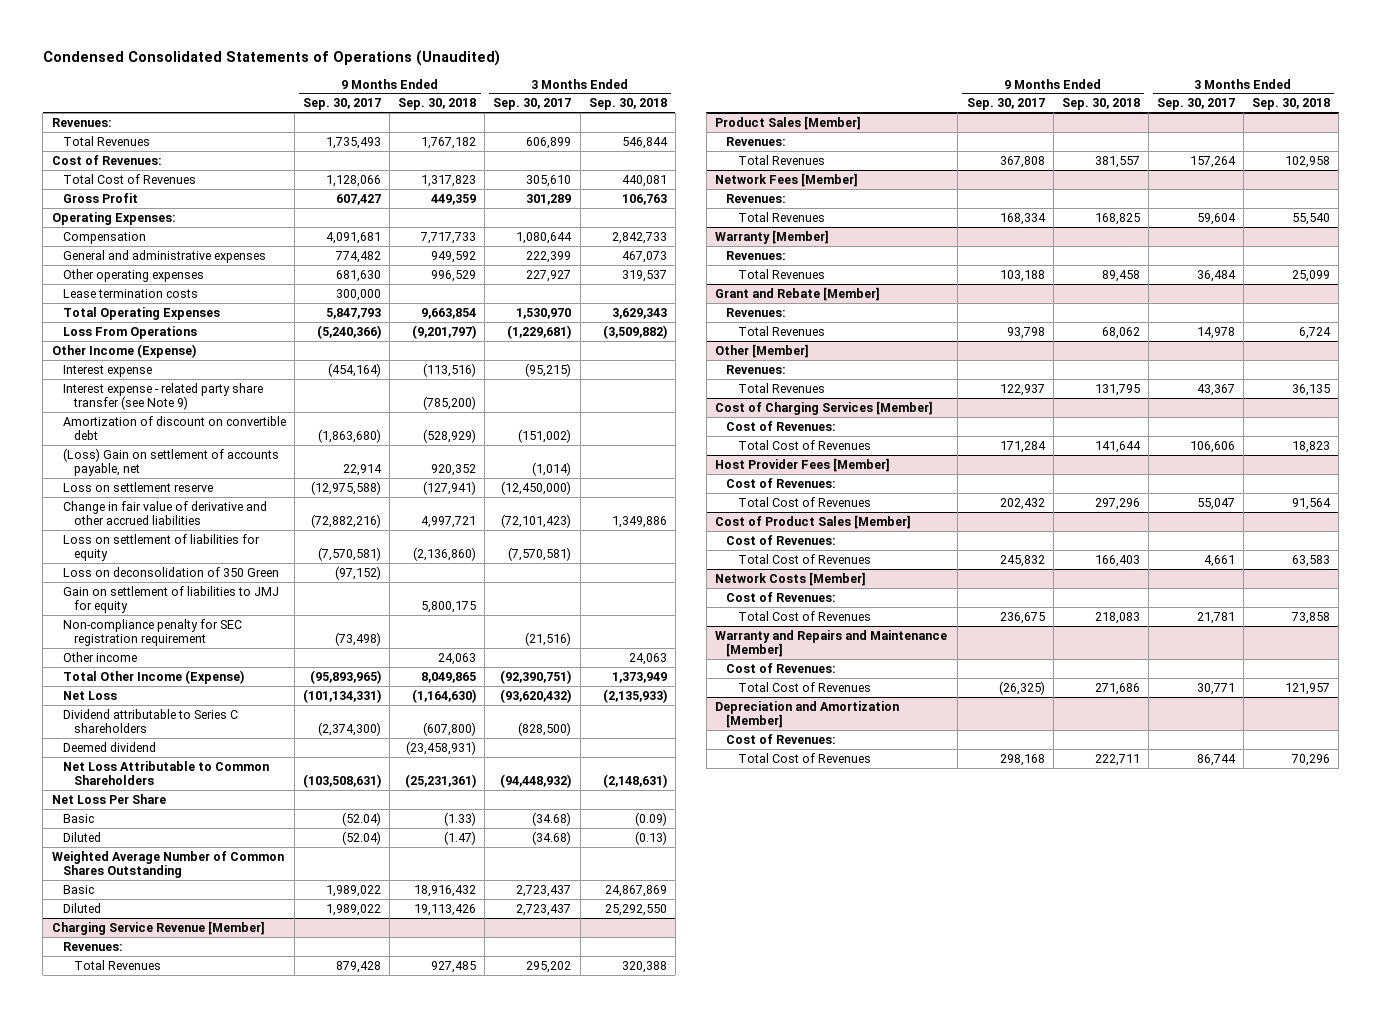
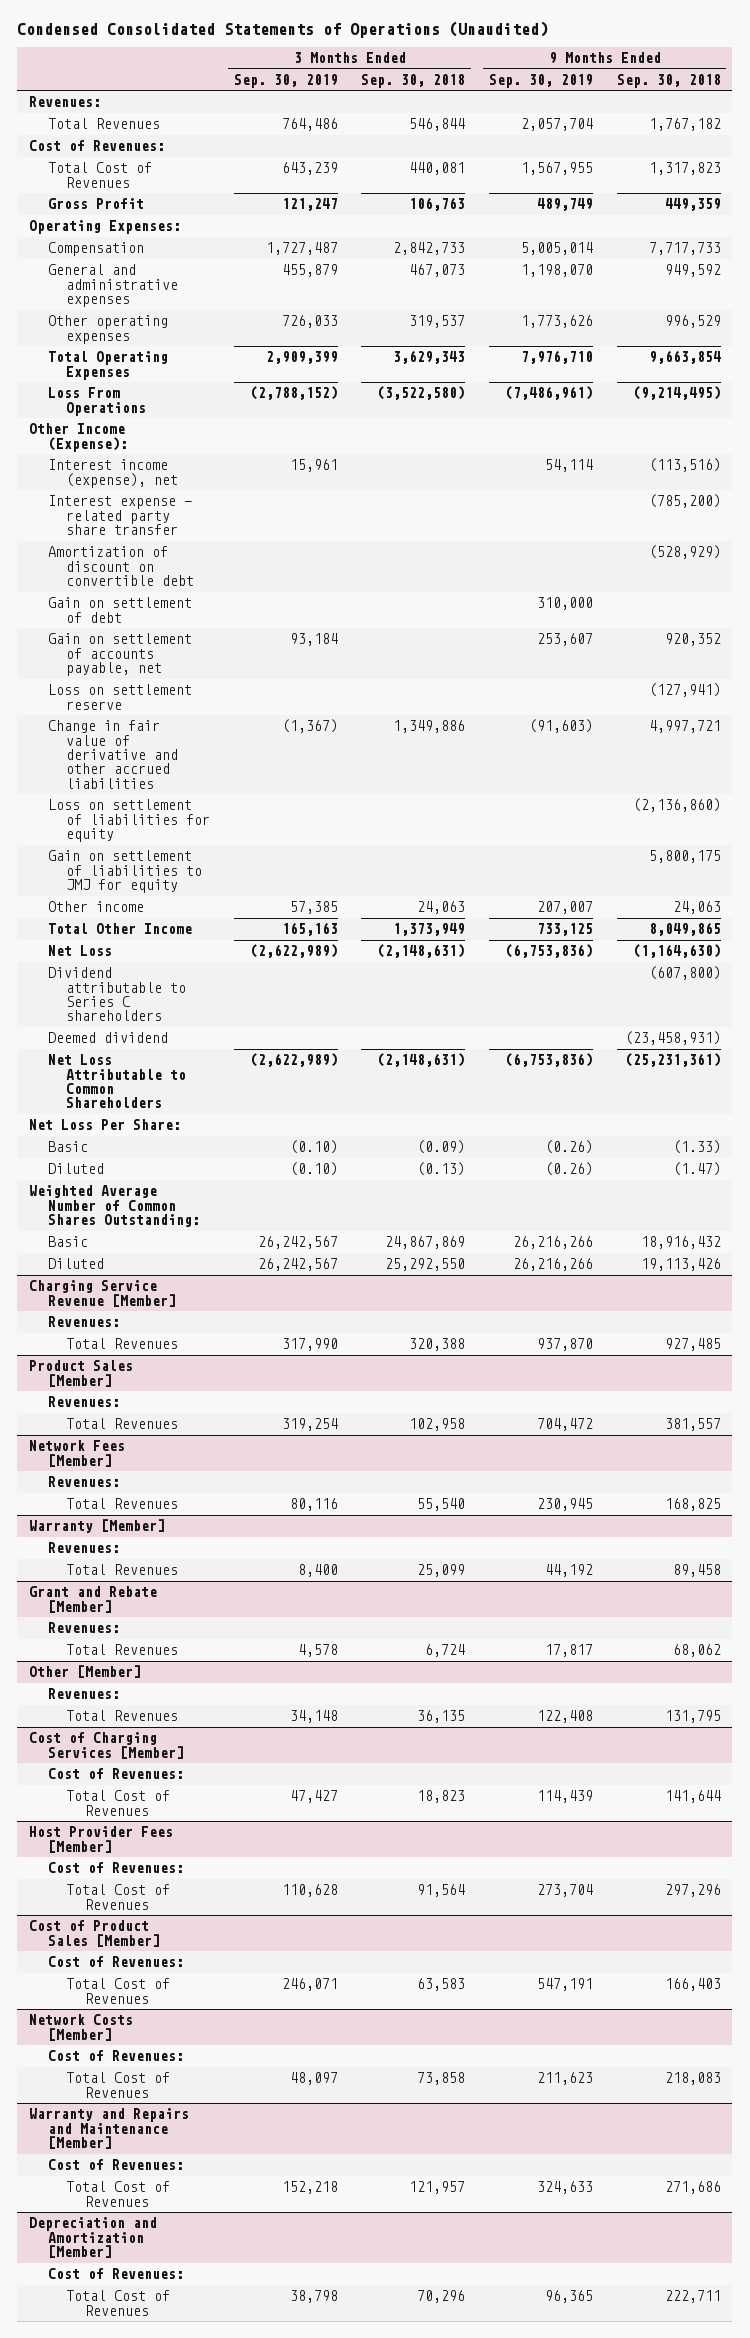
- | 9 Months Ended Sep. 30, 2017 | 9 Months Ended Sep. 30, 2018 | 3 Months Ended Sep. 30, 2017 | 3 Months Ended Sep. 30, 2018
+ | 3 Months Ended Sep. 30, 2019 | 3 Months Ended Sep. 30, 2018 | 9 Months Ended Sep. 30, 2019 | 9 Months Ended Sep. 30, 2018
- Lease termination costs | 300,000 | | |
- Loss From Operations | (5,240,366) | (9,201,797) | (1,229,681) | (3,509,882)
- Other Income (Expense)
- Interest expense | (454,164) | (113,516) | (95,215) |
- Interest expense - related party share transfer (see Note 9) | | (785,200) | |
+ Loss From Operations | (2,788,152) | (3,522,580) | (7,486,961) | (9,214,495)
+ Other Income (Expense):
+ Interest income (expense), net | 15,961 | | 54,114 | (113,516)
+ Interest expense - related party share transfer | | | | (785,200)
- (Loss) Gain on settlement of accounts payable, net | 22,914 | 920,352 | (1,014) |
+ Gain on settlement of debt | | | 310,000 |
+ Gain on settlement of accounts payable, net | 93,184 | | 253,607 | 920,352
- Loss on deconsolidation of 350 Green | (97,152) | | |
- Non-compliance penalty for SEC registration requirement | (73,498) | | (21,516) |
- Total Other Income (Expense) | (95,893,965) | 8,049,865 | (92,390,751) | 1,373,949
- Net Loss | (101,134,331) | (1,164,630) | (93,620,432) | (2,135,933)
+ Total Other Income | 165,163 | 1,373,949 | 733,125 | 8,049,865
+ Net Loss | (2,622,989) | (2,148,631) | (6,753,836) | (1,164,630)
- Net Loss Per Share
+ Net Loss Per Share:
- Weighted Average Number of Common Shares Outstanding
+ Weighted Average Number of Common Shares Outstanding:

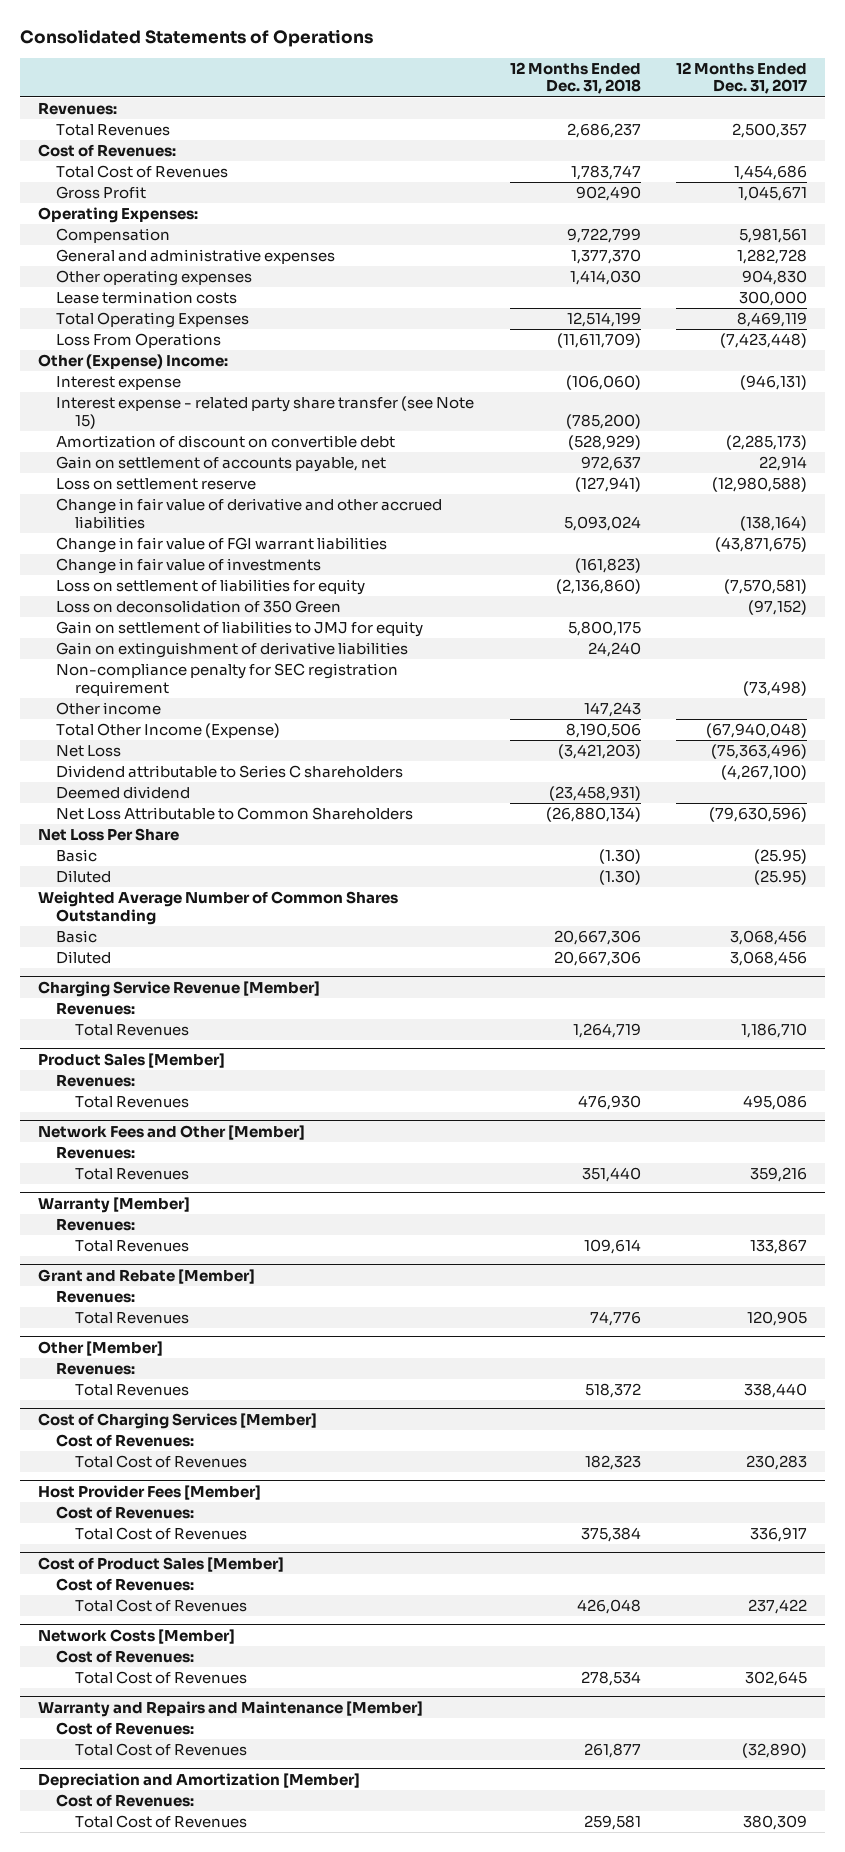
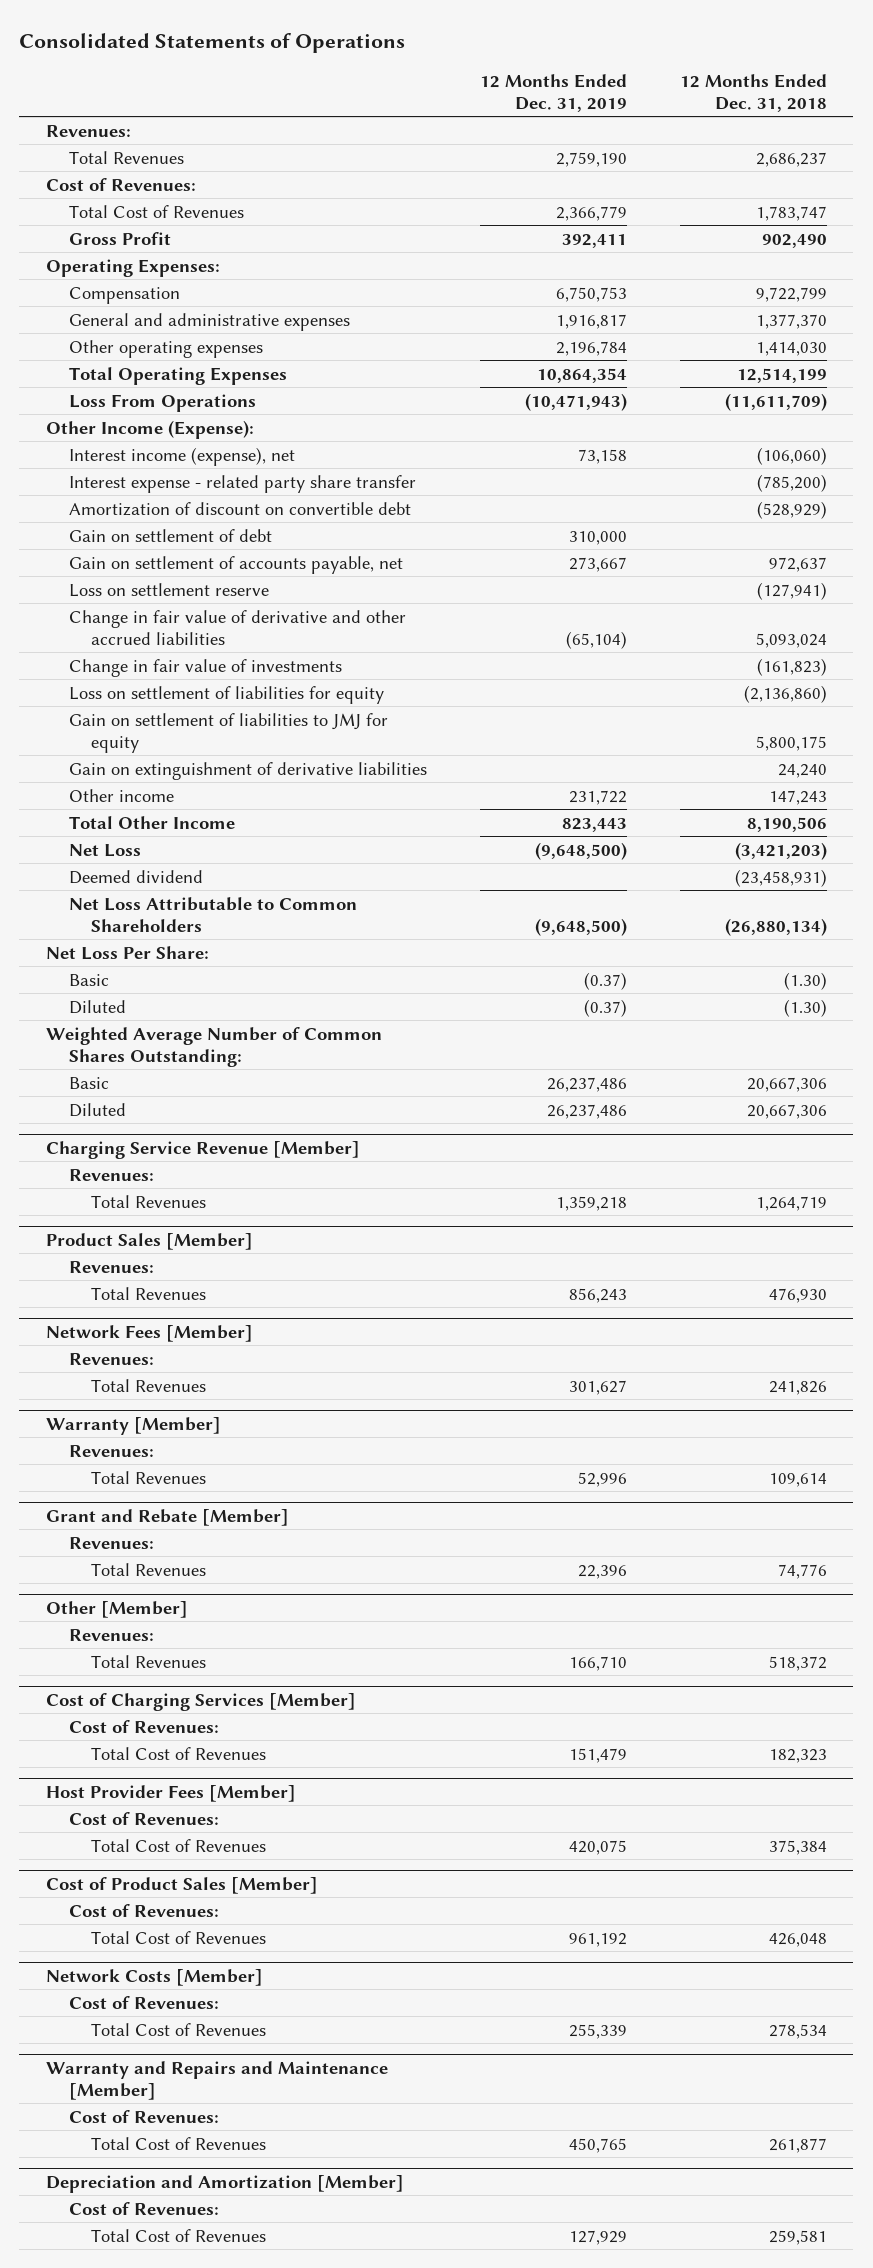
- | 12 Months Ended Dec. 31, 2018 | 12 Months Ended Dec. 31, 2017
+ | 12 Months Ended Dec. 31, 2019 | 12 Months Ended Dec. 31, 2018
- Lease termination costs | | 300,000
- Other (Expense) Income:
- Interest expense | (106,060) | (946,131)
- Interest expense - related party share transfer (see Note 15) | (785,200) |
+ Other Income (Expense):
+ Interest income (expense), net | 73,158 | (106,060)
+ Interest expense - related party share transfer | | (785,200)
+ Gain on settlement of debt | 310,000 |
- Change in fair value of FGI warrant liabilities | | (43,871,675)
- Loss on deconsolidation of 350 Green | | (97,152)
- Non-compliance penalty for SEC registration requirement | | (73,498)
- Total Other Income (Expense) | 8,190,506 | (67,940,048)
+ Total Other Income | 823,443 | 8,190,506
- Dividend attributable to Series C shareholders | | (4,267,100)
- Net Loss Per Share
+ Net Loss Per Share:
- Weighted Average Number of Common Shares Outstanding
+ Weighted Average Number of Common Shares Outstanding:
- Network Fees and Other [Member]
+ Network Fees [Member]
- Total Revenues | 351,440 | 359,216
+ Total Revenues | 301,627 | 241,826

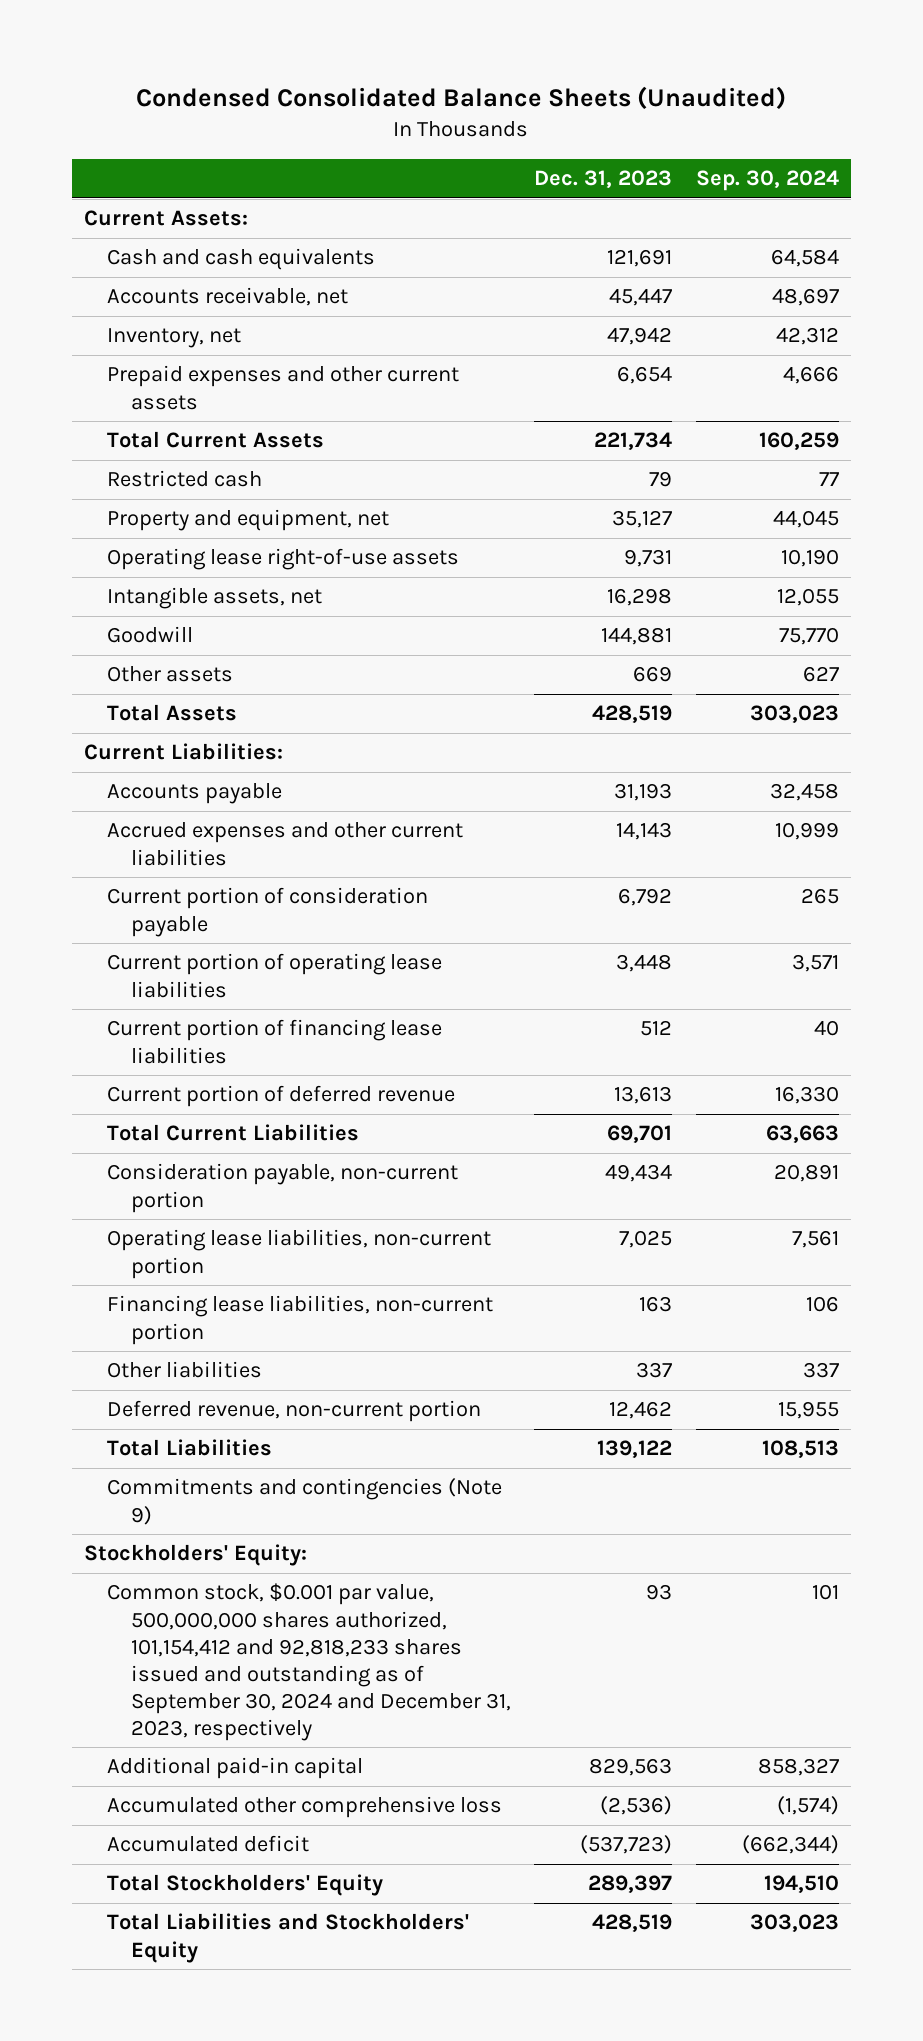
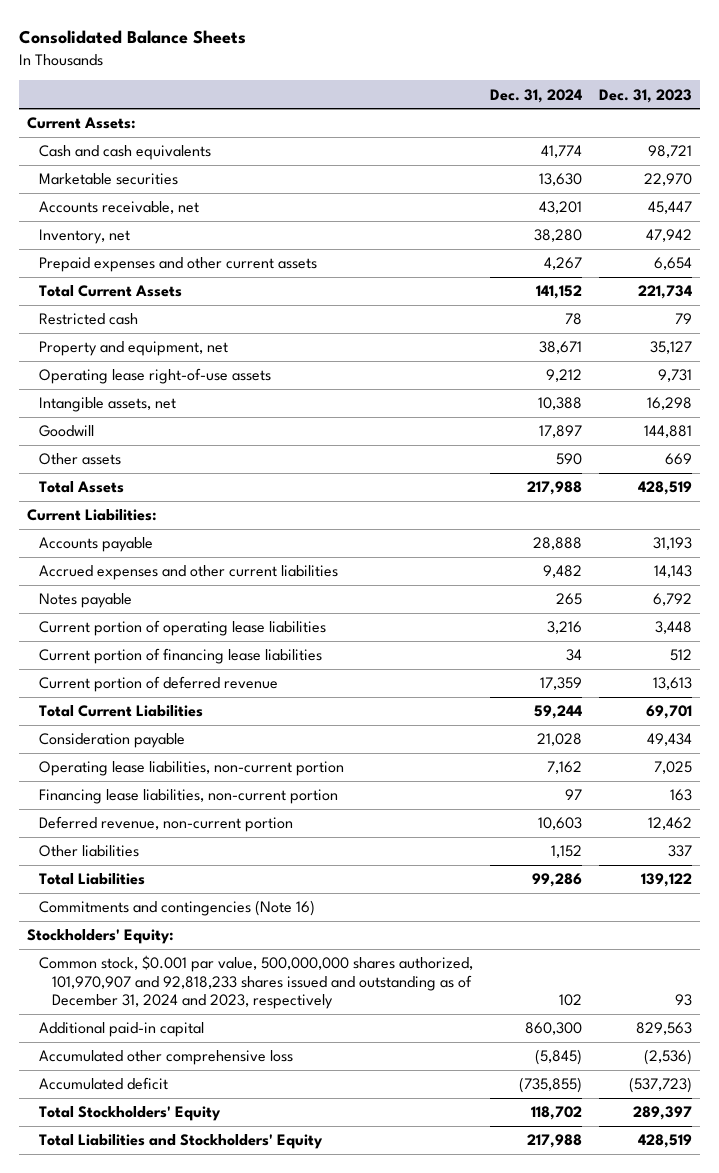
- Condensed Consolidated Balance Sheets (Unaudited)
+ Consolidated Balance Sheets
- | Dec. 31, 2023 | Sep. 30, 2024
+ | Dec. 31, 2024 | Dec. 31, 2023
- Cash and cash equivalents | 121,691 | 64,584
+ Cash and cash equivalents | 41,774 | 98,721
+ Marketable securities | 13,630 | 22,970
- Current portion of consideration payable | 6,792 | 265
+ Notes payable | 265 | 6,792
- Consideration payable, non-current portion | 49,434 | 20,891
+ Consideration payable | 21,028 | 49,434
moved down: Other liabilities | 1,152 | 337
- Commitments and contingencies (Note 9)
+ Commitments and contingencies (Note 16)
- Common stock, $0.001 par value, 500,000,000 shares authorized, 101,154,412 and 92,818,233 shares issued and outstanding as of September 30, 2024 and December 31, 2023, respectively | 93 | 101
+ Common stock, $0.001 par value, 500,000,000 shares authorized, 101,970,907 and 92,818,233 shares issued and outstanding as of December 31, 2024 and 2023, respectively | 102 | 93

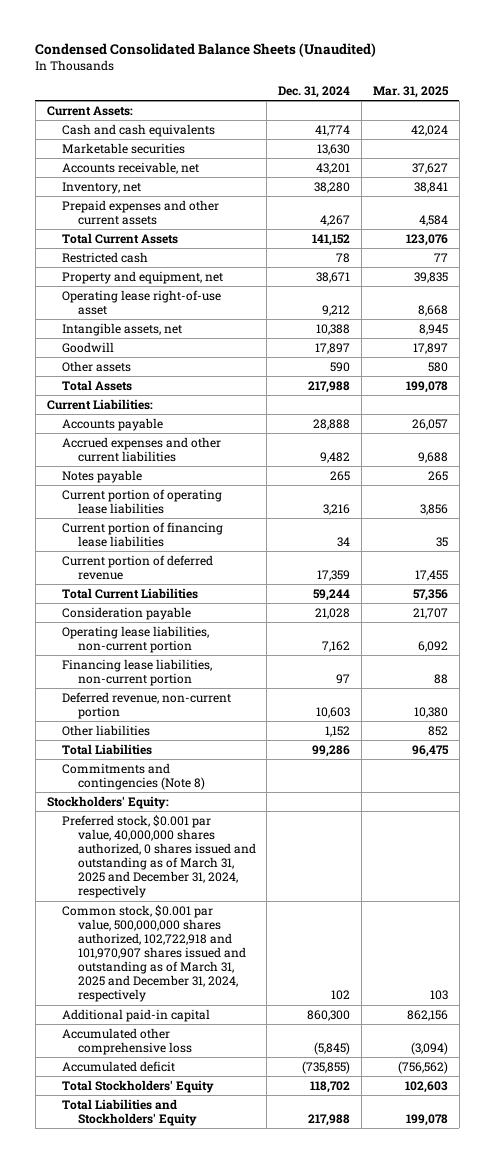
- Consolidated Balance Sheets
+ Condensed Consolidated Balance Sheets (Unaudited)
- | Dec. 31, 2024 | Dec. 31, 2023
+ | Dec. 31, 2024 | Mar. 31, 2025
- Operating lease right-of-use assets | 9,212 | 9,731
+ Operating lease right-of-use asset | 9,212 | 8,668
- Commitments and contingencies (Note 16)
+ Commitments and contingencies (Note 8)
- Common stock, $0.001 par value, 500,000,000 shares authorized, 101,970,907 and 92,818,233 shares issued and outstanding as of December 31, 2024 and 2023, respectively | 102 | 93
+ Preferred stock, $0.001 par value, 40,000,000 shares authorized, 0 shares issued and outstanding as of March 31, 2025 and December 31, 2024, respectively
+ Common stock, $0.001 par value, 500,000,000 shares authorized, 102,722,918 and 101,970,907 shares issued and outstanding as of March 31, 2025 and December 31, 2024, respectively | 102 | 103

